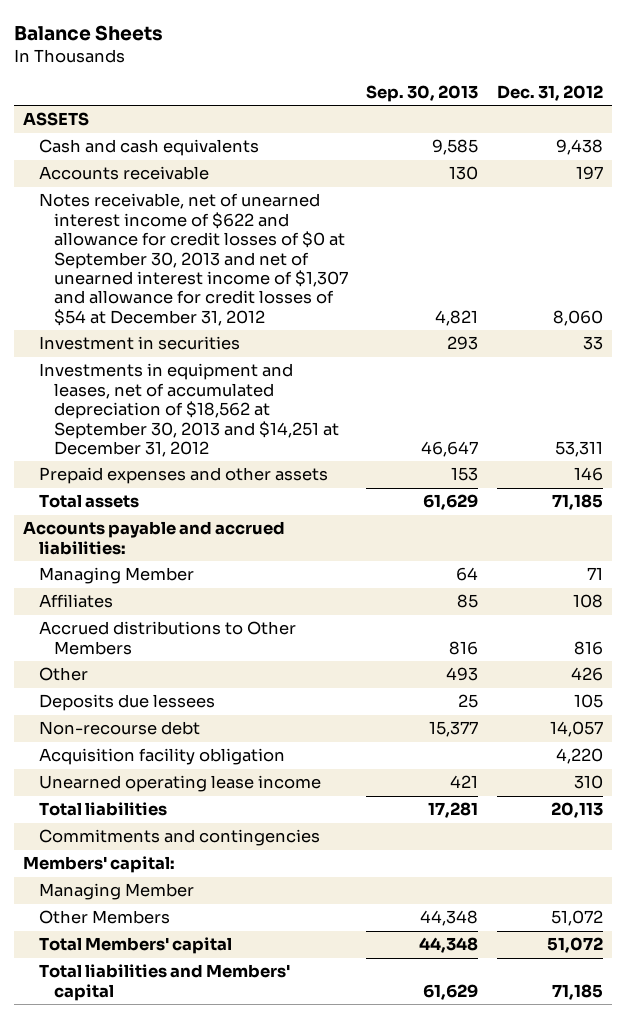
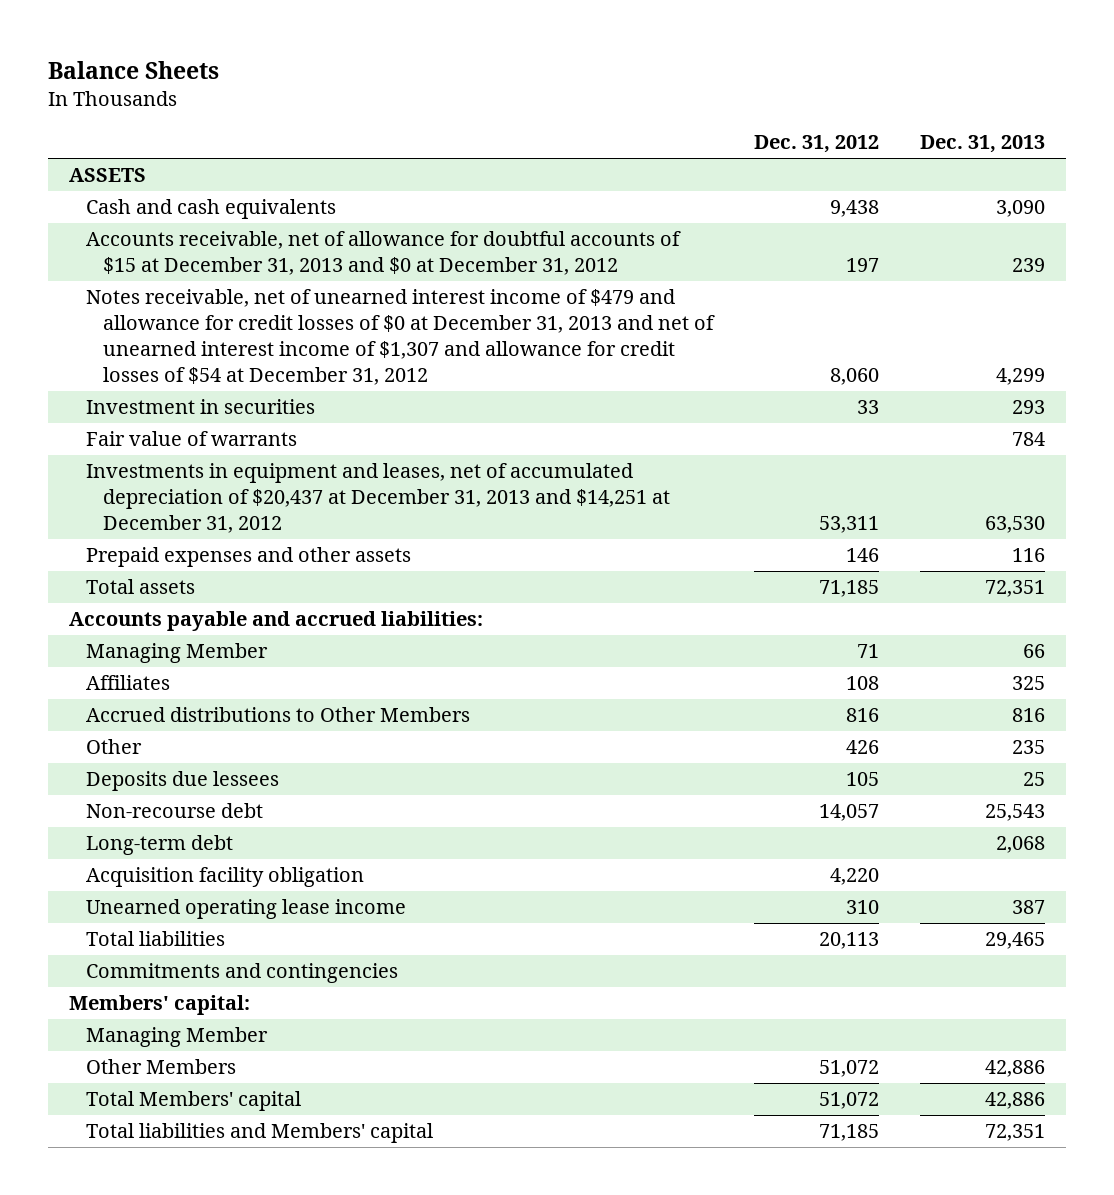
- | Sep. 30, 2013 | Dec. 31, 2012
+ | Dec. 31, 2012 | Dec. 31, 2013
- Accounts receivable | 130 | 197
- Notes receivable, net of unearned interest income of $622 and allowance for credit losses of $0 at September 30, 2013 and net of unearned interest income of $1,307 and allowance for credit losses of $54 at December 31, 2012 | 4,821 | 8,060
+ Accounts receivable, net of allowance for doubtful accounts of $15 at December 31, 2013 and $0 at December 31, 2012 | 197 | 239
+ Notes receivable, net of unearned interest income of $479 and allowance for credit losses of $0 at December 31, 2013 and net of unearned interest income of $1,307 and allowance for credit losses of $54 at December 31, 2012 | 8,060 | 4,299
- Investments in equipment and leases, net of accumulated depreciation of $18,562 at September 30, 2013 and $14,251 at December 31, 2012 | 46,647 | 53,311
+ Fair value of warrants | | 784
+ Investments in equipment and leases, net of accumulated depreciation of $20,437 at December 31, 2013 and $14,251 at December 31, 2012 | 53,311 | 63,530
+ Long-term debt | | 2,068

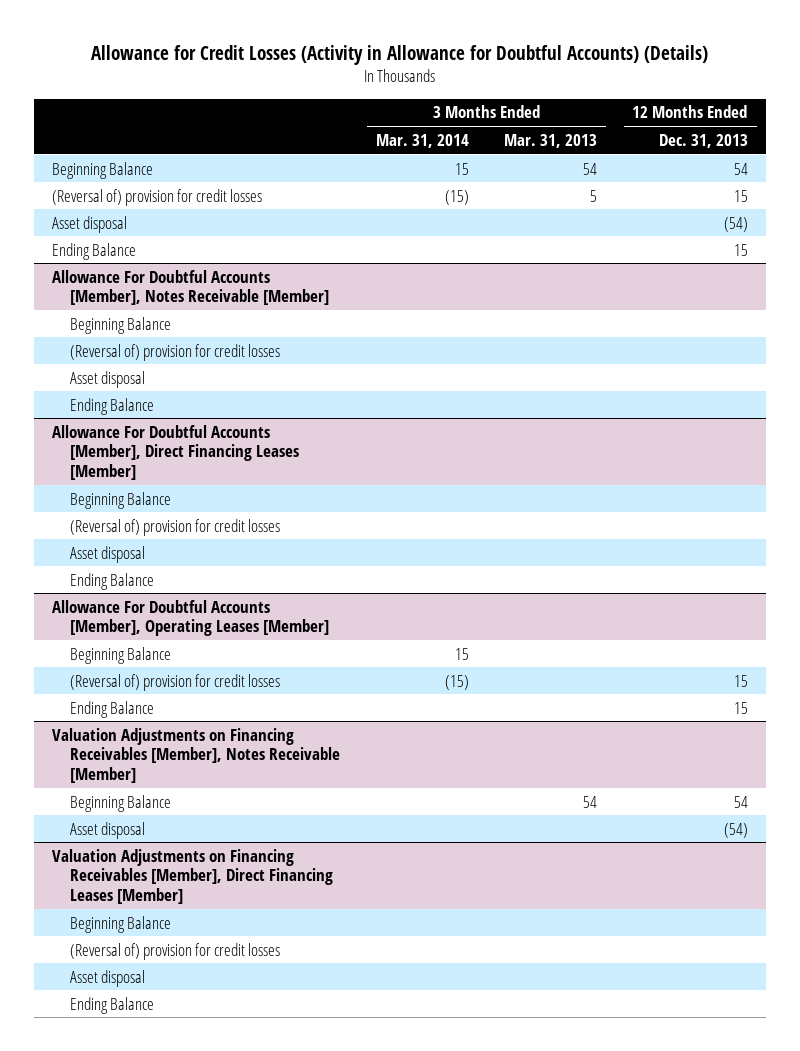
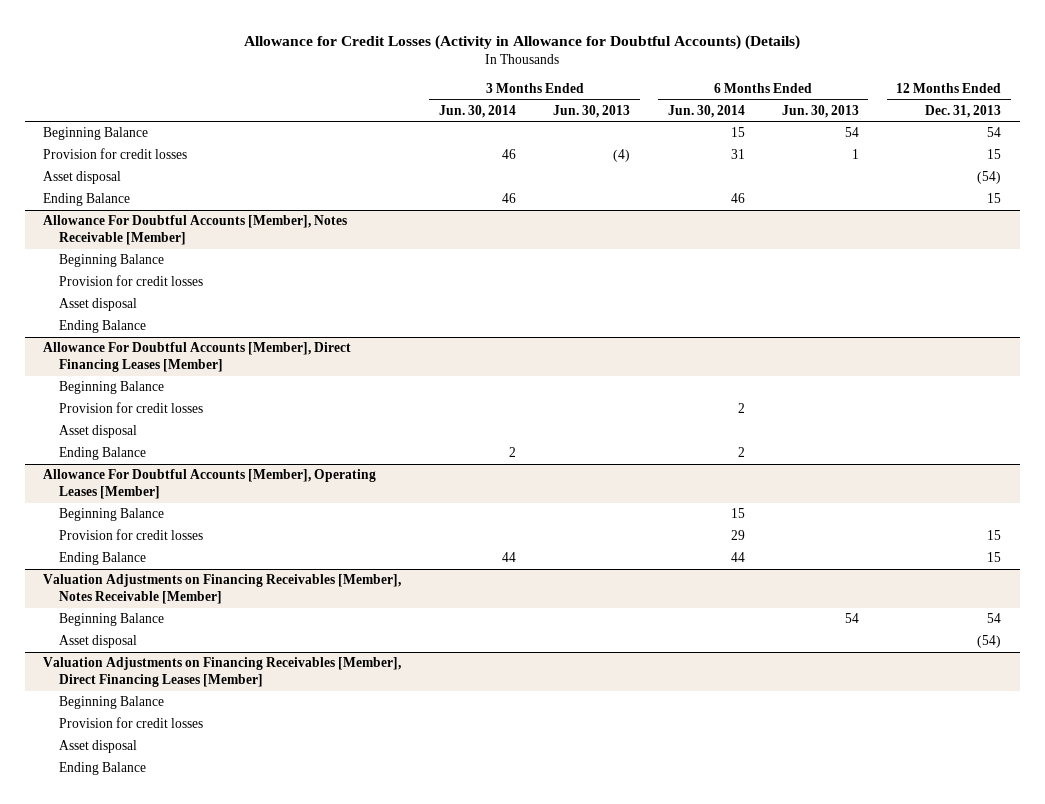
- | 3 Months Ended Mar. 31, 2014 | 3 Months Ended Mar. 31, 2013 | 12 Months Ended Dec. 31, 2013
+ | 3 Months Ended Jun. 30, 2014 | 3 Months Ended Jun. 30, 2013 | 6 Months Ended Jun. 30, 2014 | 6 Months Ended Jun. 30, 2013 | 12 Months Ended Dec. 31, 2013
- (Reversal of) provision for credit losses | (15) | 5 | 15
+ Provision for credit losses | 46 | (4) | 31 | 1 | 15
@ Allowance For Doubtful Accounts [Member], Notes Receivable [Member]
- (Reversal of) provision for credit losses
+ Provision for credit losses
@ Allowance For Doubtful Accounts [Member], Direct Financing Leases [Member]
- (Reversal of) provision for credit losses
+ Provision for credit losses | | | 2 | |
@ Allowance For Doubtful Accounts [Member], Operating Leases [Member]
- (Reversal of) provision for credit losses | (15) | | 15
+ Provision for credit losses | | | 29 | | 15
@ Valuation Adjustments on Financing Receivables [Member], Direct Financing Leases [Member]
- (Reversal of) provision for credit losses
+ Provision for credit losses

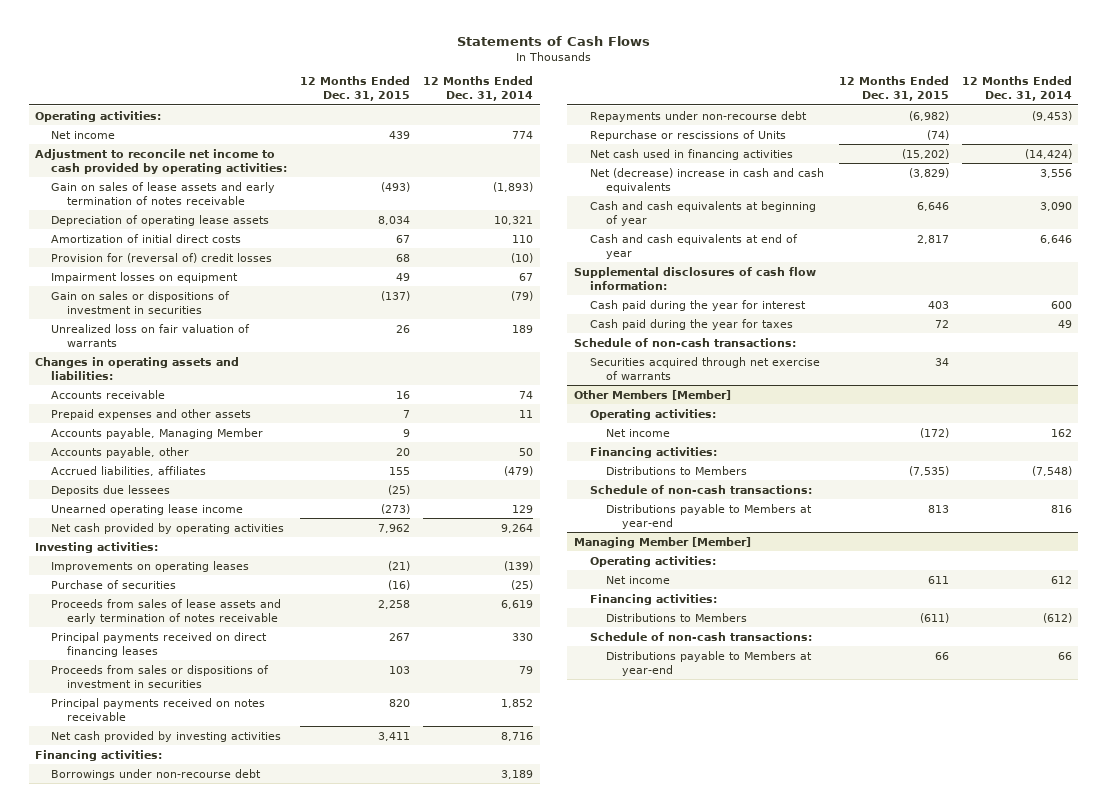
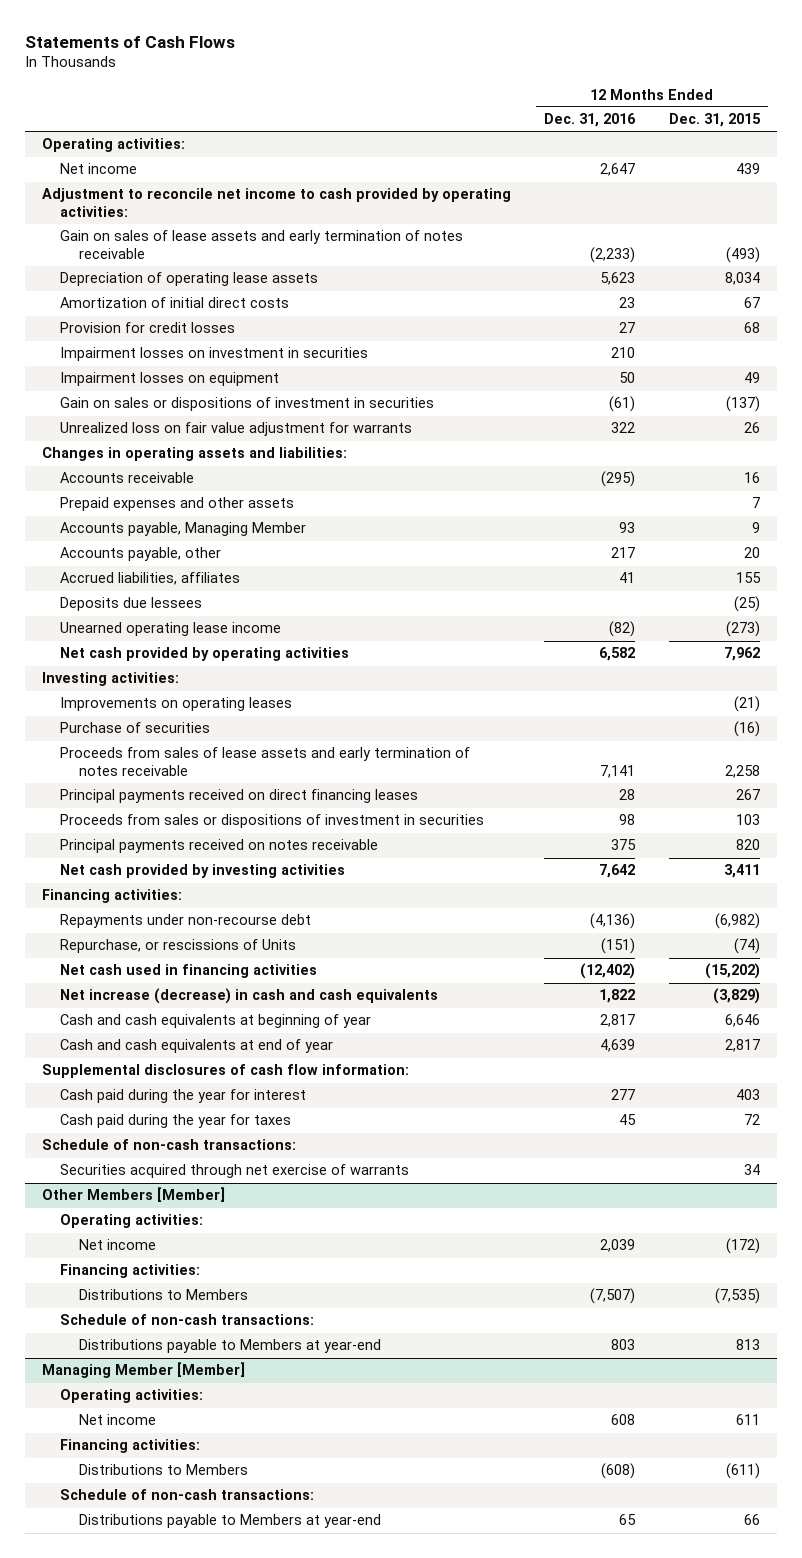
- | 12 Months Ended Dec. 31, 2015 | 12 Months Ended Dec. 31, 2014
+ | 12 Months Ended Dec. 31, 2016 | 12 Months Ended Dec. 31, 2015
- Provision for (reversal of) credit losses | 68 | (10)
+ Provision for credit losses | 27 | 68
+ Impairment losses on investment in securities | 210 |
- Unrealized loss on fair valuation of warrants | 26 | 189
+ Unrealized loss on fair value adjustment for warrants | 322 | 26
- Borrowings under non-recourse debt | | 3,189
- Repurchase or rescissions of Units | (74) |
+ Repurchase, or rescissions of Units | (151) | (74)
- Net (decrease) increase in cash and cash equivalents | (3,829) | 3,556
+ Net increase (decrease) in cash and cash equivalents | 1,822 | (3,829)

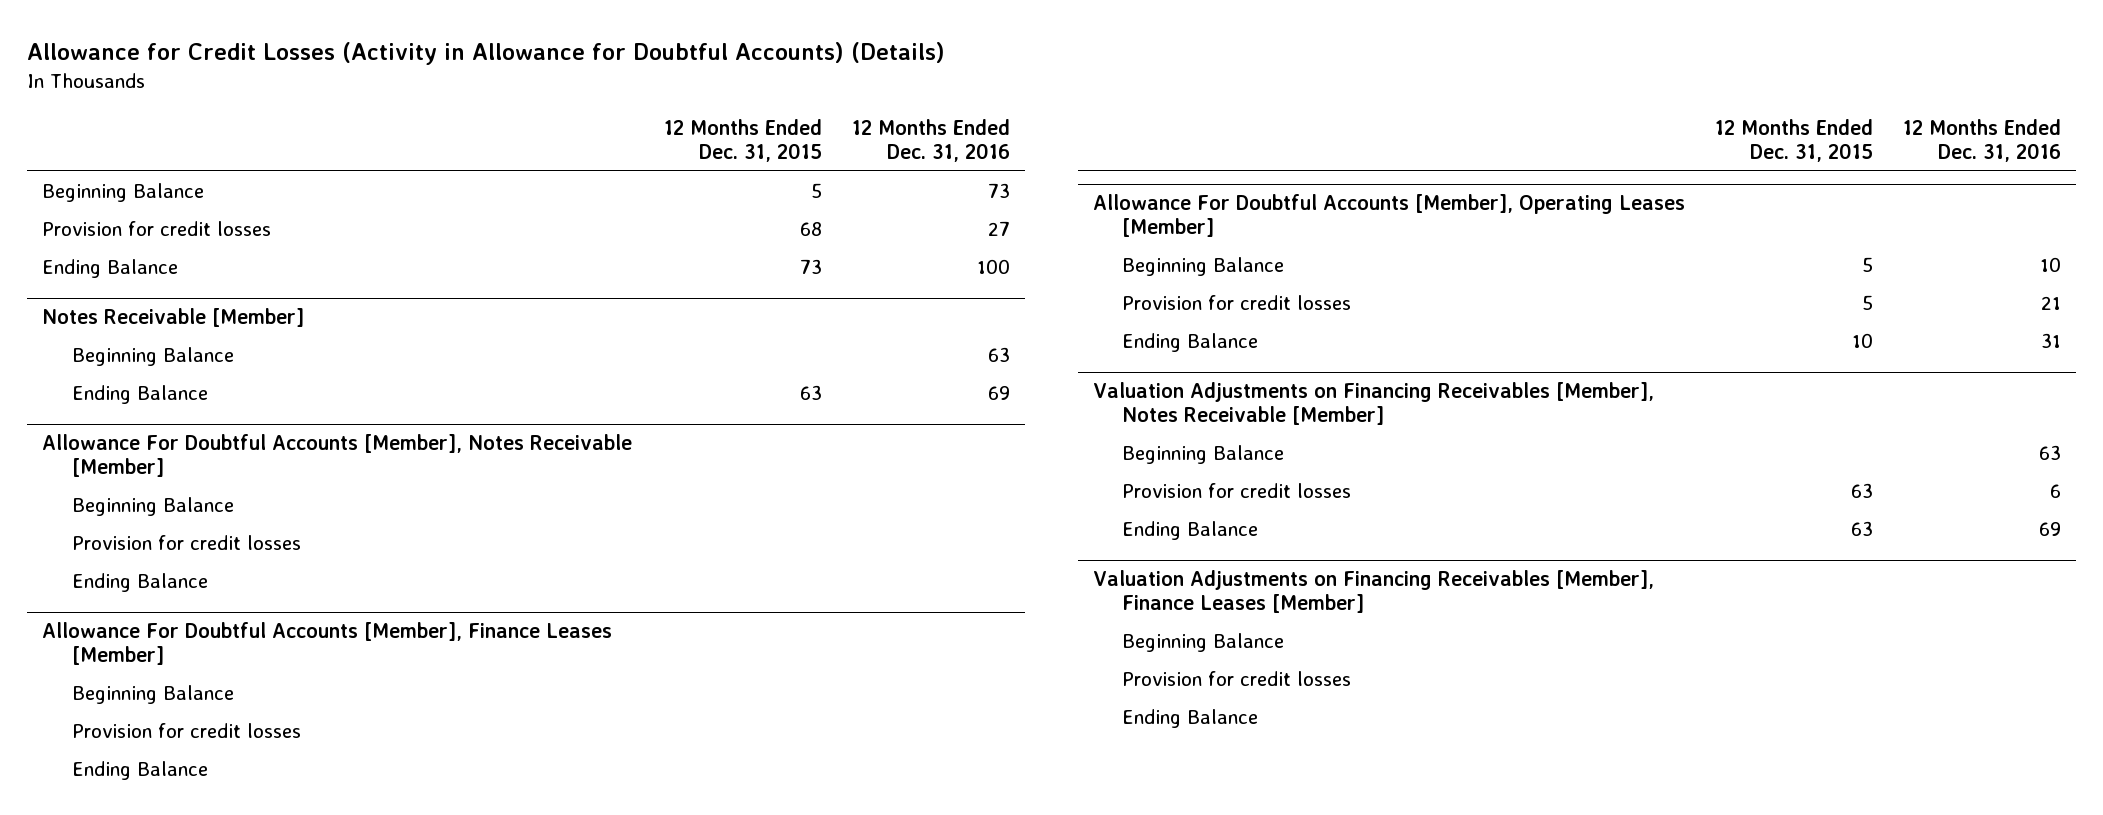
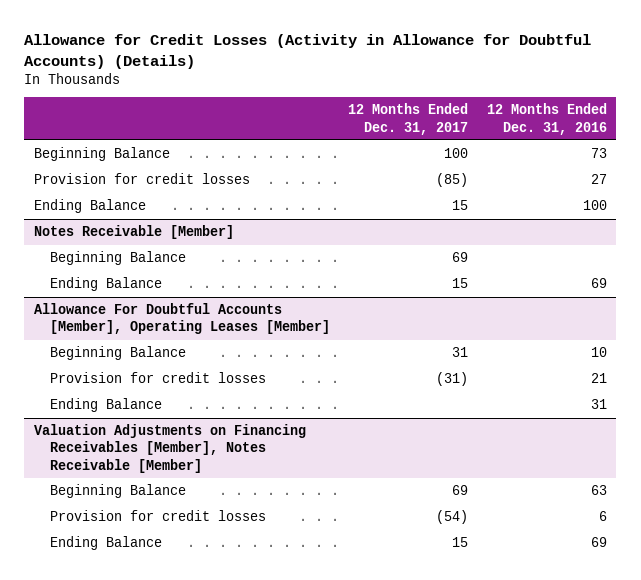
- | 12 Months Ended Dec. 31, 2015 | 12 Months Ended Dec. 31, 2016
+ | 12 Months Ended Dec. 31, 2017 | 12 Months Ended Dec. 31, 2016
@ Notes Receivable [Member]
- Beginning Balance | | 63
- Allowance For Doubtful Accounts [Member], Notes Receivable [Member]
- Provision for credit losses
- Ending Balance
- Allowance For Doubtful Accounts [Member], Finance Leases [Member]
- Beginning Balance
- Provision for credit losses
- Ending Balance
@ Notes Receivable [Member]
moved down: Ending Balance | 15 | 69
- Valuation Adjustments on Financing Receivables [Member], Finance Leases [Member]
- Beginning Balance
- Provision for credit losses
- Ending Balance

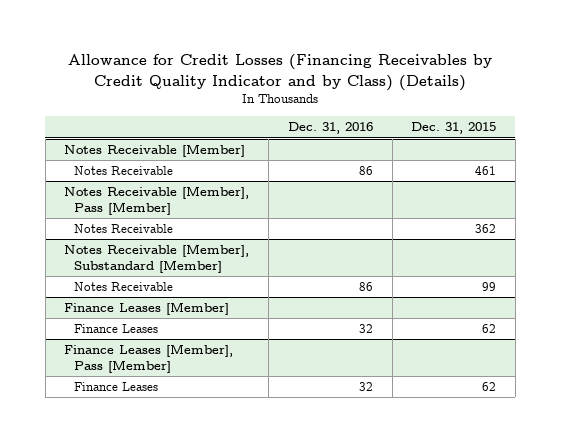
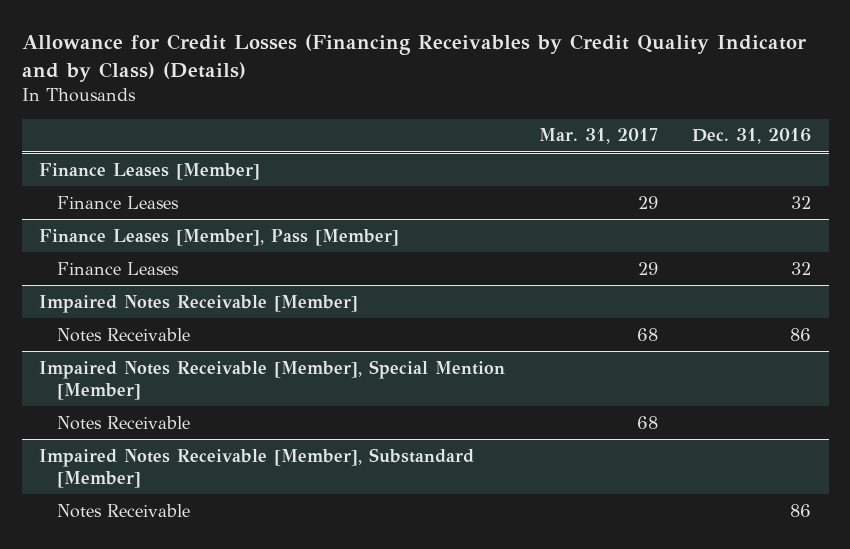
- | Dec. 31, 2016 | Dec. 31, 2015
+ | Mar. 31, 2017 | Dec. 31, 2016
- Notes Receivable [Member]
- Notes Receivable | 86 | 461
- Notes Receivable [Member], Pass [Member]
- Notes Receivable | | 362
- Notes Receivable [Member], Substandard [Member]
- Notes Receivable | 86 | 99
+ Impaired Notes Receivable [Member]
+ Notes Receivable | 68 | 86
+ Impaired Notes Receivable [Member], Special Mention [Member]
+ Notes Receivable | 68 |
+ Impaired Notes Receivable [Member], Substandard [Member]
+ Notes Receivable | | 86

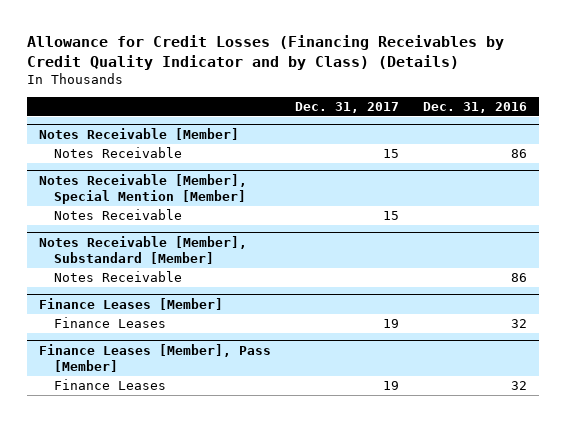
- | Mar. 31, 2017 | Dec. 31, 2016
+ | Dec. 31, 2017 | Dec. 31, 2016
+ Notes Receivable [Member]
+ Notes Receivable | 15 | 86
+ Notes Receivable [Member], Special Mention [Member]
+ Notes Receivable | 15 |
+ Notes Receivable [Member], Substandard [Member]
+ Notes Receivable | | 86
- Impaired Notes Receivable [Member]
- Notes Receivable | 68 | 86
- Impaired Notes Receivable [Member], Special Mention [Member]
- Notes Receivable | 68 |
- Impaired Notes Receivable [Member], Substandard [Member]
- Notes Receivable | | 86

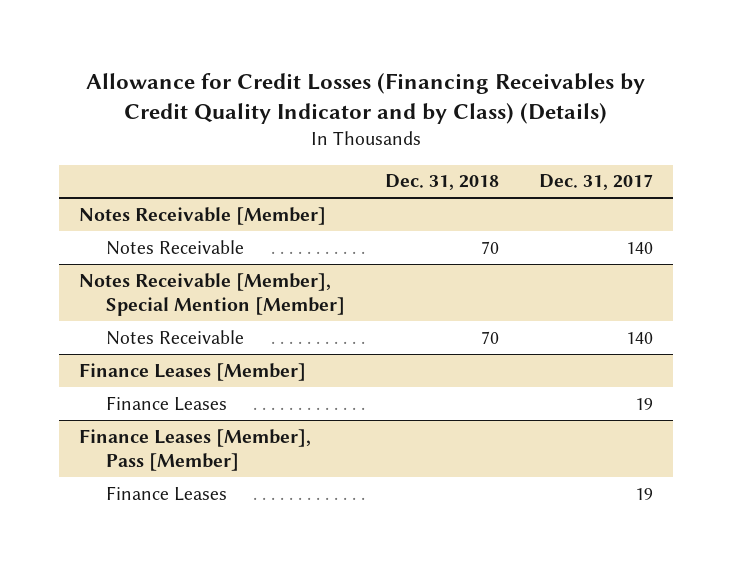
- | Dec. 31, 2017 | Dec. 31, 2016
+ | Dec. 31, 2018 | Dec. 31, 2017
@ Notes Receivable [Member]
- Notes Receivable | 15 | 86
+ Notes Receivable | 70 | 140
@ Notes Receivable [Member], Special Mention [Member]
- Notes Receivable | 15 |
- Notes Receivable [Member], Substandard [Member]
- Notes Receivable | | 86
@ Notes Receivable [Member], Special Mention [Member]
+ Notes Receivable | 70 | 140

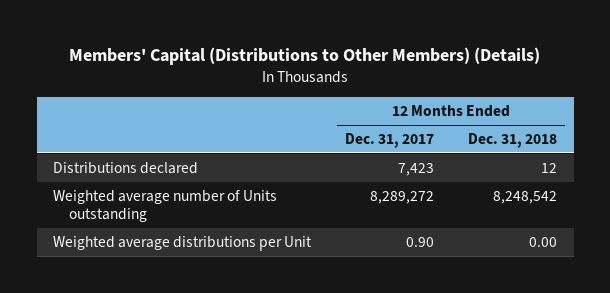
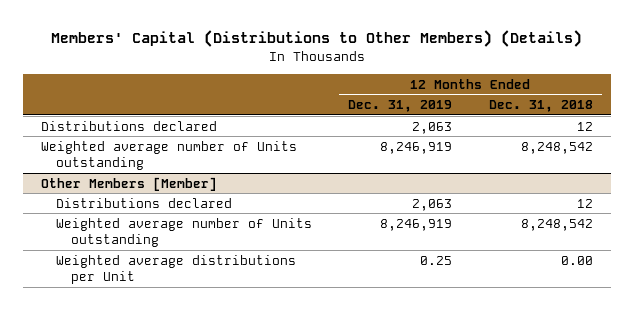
- | 12 Months Ended Dec. 31, 2017 | 12 Months Ended Dec. 31, 2018
+ | 12 Months Ended Dec. 31, 2019 | 12 Months Ended Dec. 31, 2018
+ Other Members [Member]
+ Distributions declared | 2,063 | 12
+ Weighted average number of Units outstanding | 8,246,919 | 8,248,542

